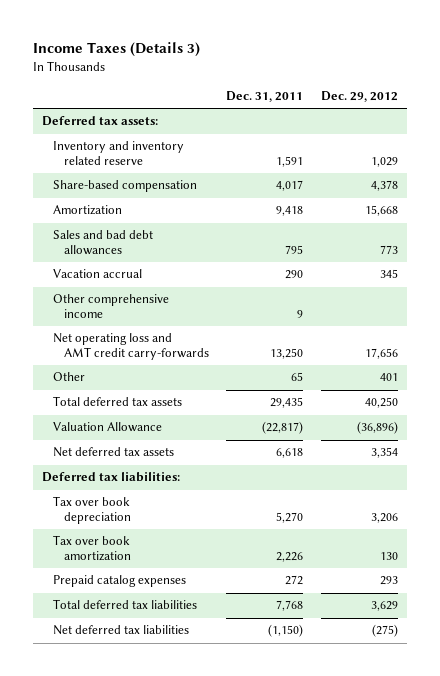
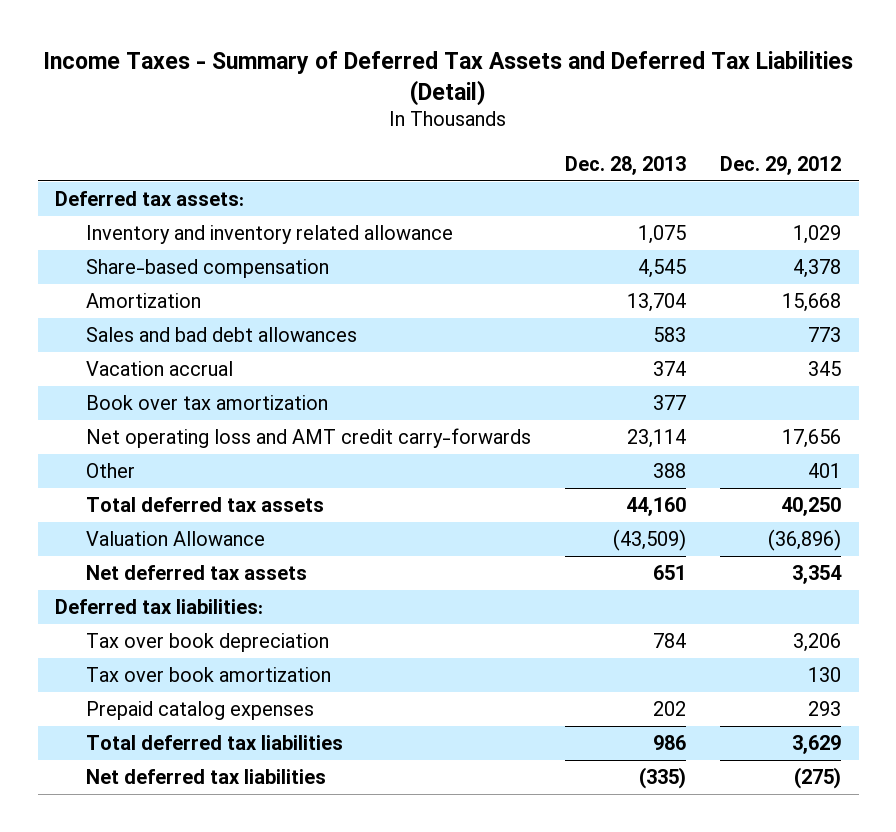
- Income Taxes (Details 3)
+ Income Taxes - Summary of Deferred Tax Assets and Deferred Tax Liabilities (Detail)
- | Dec. 31, 2011 | Dec. 29, 2012
+ | Dec. 28, 2013 | Dec. 29, 2012
- Inventory and inventory related reserve | 1,591 | 1,029
+ Inventory and inventory related allowance | 1,075 | 1,029
- Other comprehensive income | 9 |
+ Book over tax amortization | 377 |

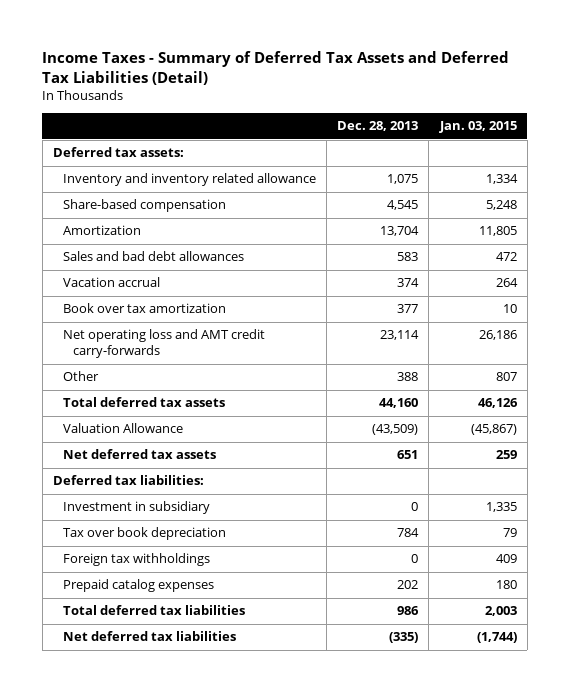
- | Dec. 28, 2013 | Dec. 29, 2012
+ | Dec. 28, 2013 | Jan. 03, 2015
+ Investment in subsidiary | 0 | 1,335
- Tax over book amortization | | 130
+ Foreign tax withholdings | 0 | 409

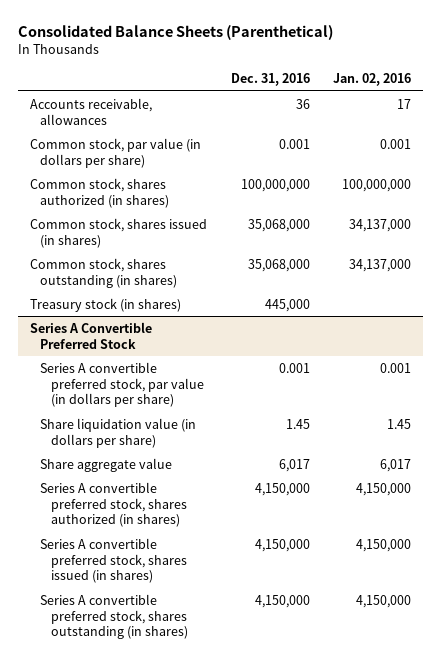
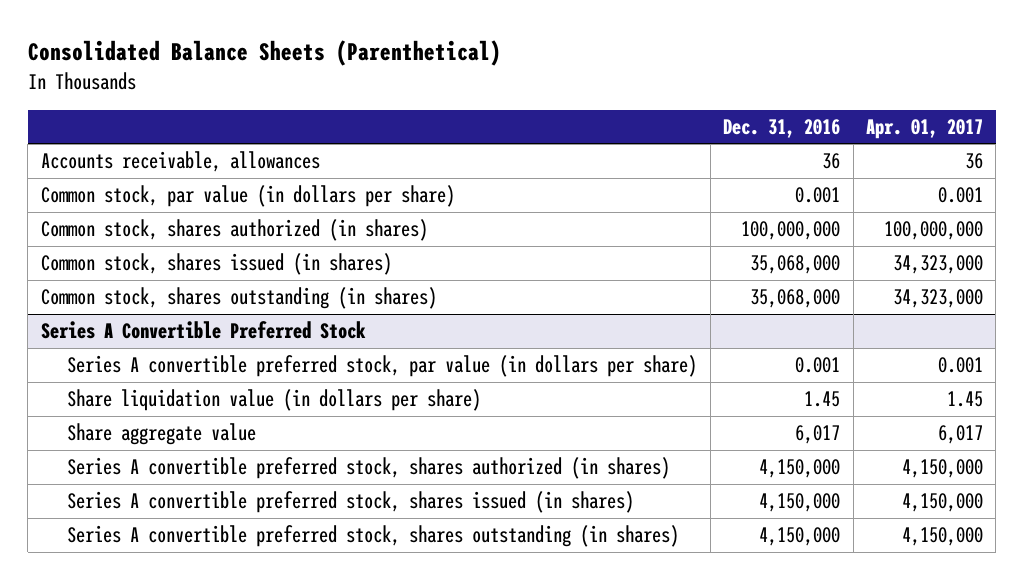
- | Dec. 31, 2016 | Jan. 02, 2016
+ | Dec. 31, 2016 | Apr. 01, 2017
- Treasury stock (in shares) | 445,000 |

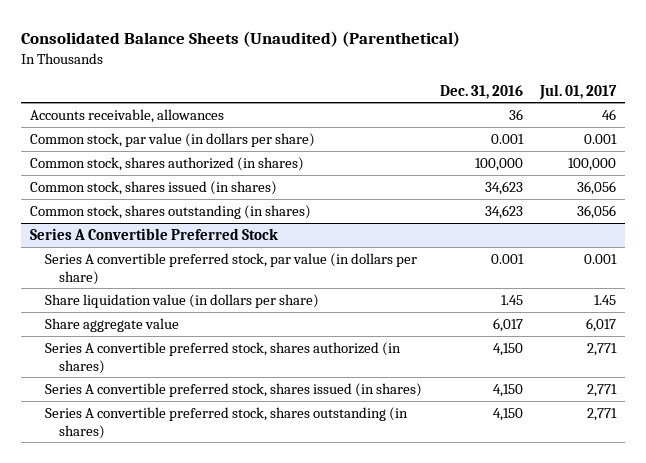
- Consolidated Balance Sheets (Parenthetical)
+ Consolidated Balance Sheets (Unaudited) (Parenthetical)
- | Dec. 31, 2016 | Apr. 01, 2017
+ | Dec. 31, 2016 | Jul. 01, 2017
- Common stock, shares authorized (in shares) | 100,000,000 | 100,000,000
- Common stock, shares issued (in shares) | 35,068,000 | 34,323,000
- Common stock, shares outstanding (in shares) | 35,068,000 | 34,323,000
+ Common stock, shares authorized (in shares) | 100,000 | 100,000
+ Common stock, shares issued (in shares) | 34,623 | 36,056
+ Common stock, shares outstanding (in shares) | 34,623 | 36,056
@ Series A Convertible Preferred Stock
- Series A convertible preferred stock, shares authorized (in shares) | 4,150,000 | 4,150,000
- Series A convertible preferred stock, shares issued (in shares) | 4,150,000 | 4,150,000
- Series A convertible preferred stock, shares outstanding (in shares) | 4,150,000 | 4,150,000
+ Series A convertible preferred stock, shares authorized (in shares) | 4,150 | 2,771
+ Series A convertible preferred stock, shares issued (in shares) | 4,150 | 2,771
+ Series A convertible preferred stock, shares outstanding (in shares) | 4,150 | 2,771

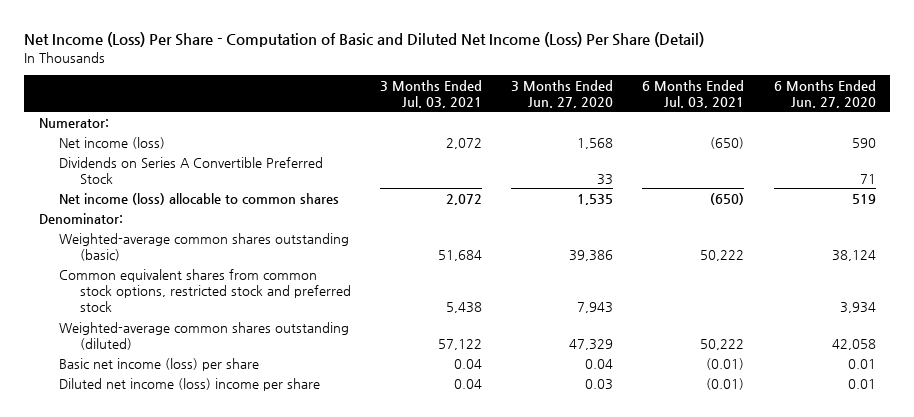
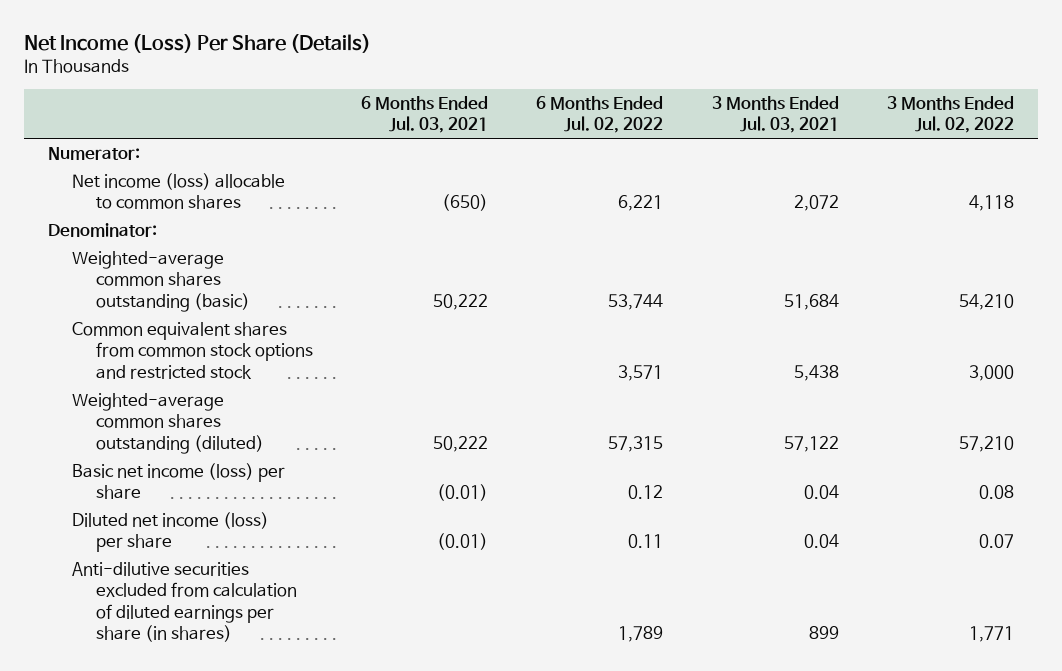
- Net Income (Loss) Per Share - Computation of Basic and Diluted Net Income (Loss) Per Share (Detail)
+ Net Income (Loss) Per Share (Details)
- | 3 Months Ended Jul. 03, 2021 | 3 Months Ended Jun. 27, 2020 | 6 Months Ended Jul. 03, 2021 | 6 Months Ended Jun. 27, 2020
+ | 6 Months Ended Jul. 03, 2021 | 6 Months Ended Jul. 02, 2022 | 3 Months Ended Jul. 03, 2021 | 3 Months Ended Jul. 02, 2022
- Net income (loss) | 2,072 | 1,568 | (650) | 590
- Dividends on Series A Convertible Preferred Stock | | 33 | | 71
- Common equivalent shares from common stock options, restricted stock and preferred stock | 5,438 | 7,943 | | 3,934
+ Common equivalent shares from common stock options and restricted stock | | 3,571 | 5,438 | 3,000
- Diluted net income (loss) income per share | 0.04 | 0.03 | (0.01) | 0.01
+ Diluted net income (loss) per share | (0.01) | 0.11 | 0.04 | 0.07
+ Anti-dilutive securities excluded from calculation of diluted earnings per share (in shares) | | 1,789 | 899 | 1,771

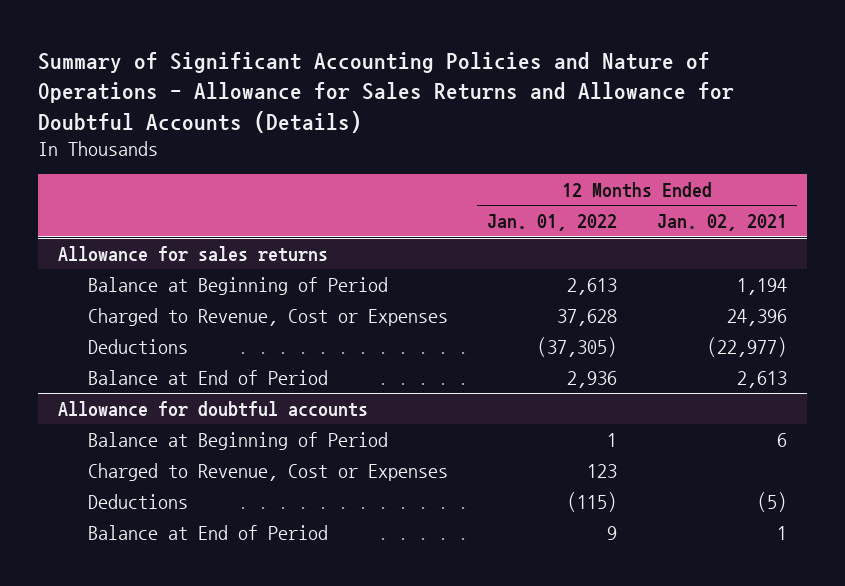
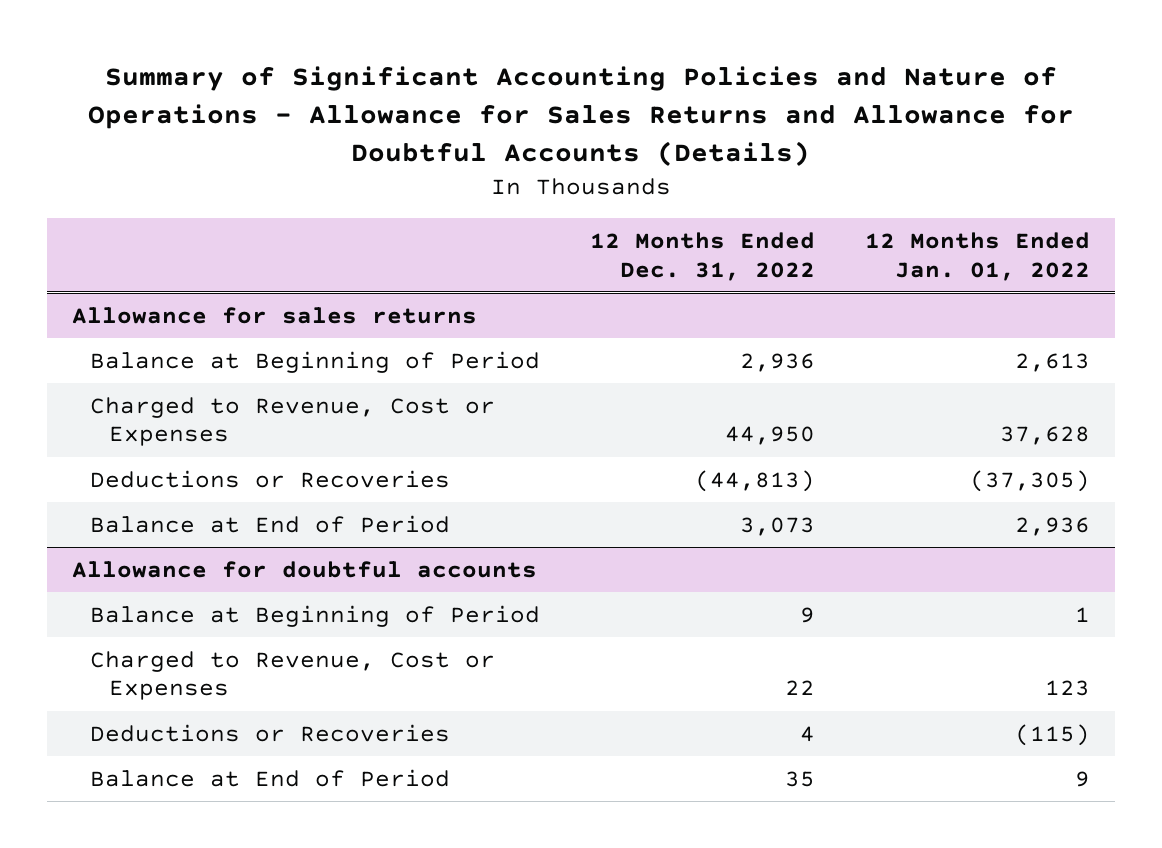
- | 12 Months Ended Jan. 01, 2022 | 12 Months Ended Jan. 02, 2021
+ | 12 Months Ended Dec. 31, 2022 | 12 Months Ended Jan. 01, 2022
@ Allowance for sales returns
- Deductions | (37,305) | (22,977)
+ Deductions or Recoveries | (44,813) | (37,305)
@ Allowance for doubtful accounts
- Deductions | (115) | (5)
+ Deductions or Recoveries | 4 | (115)

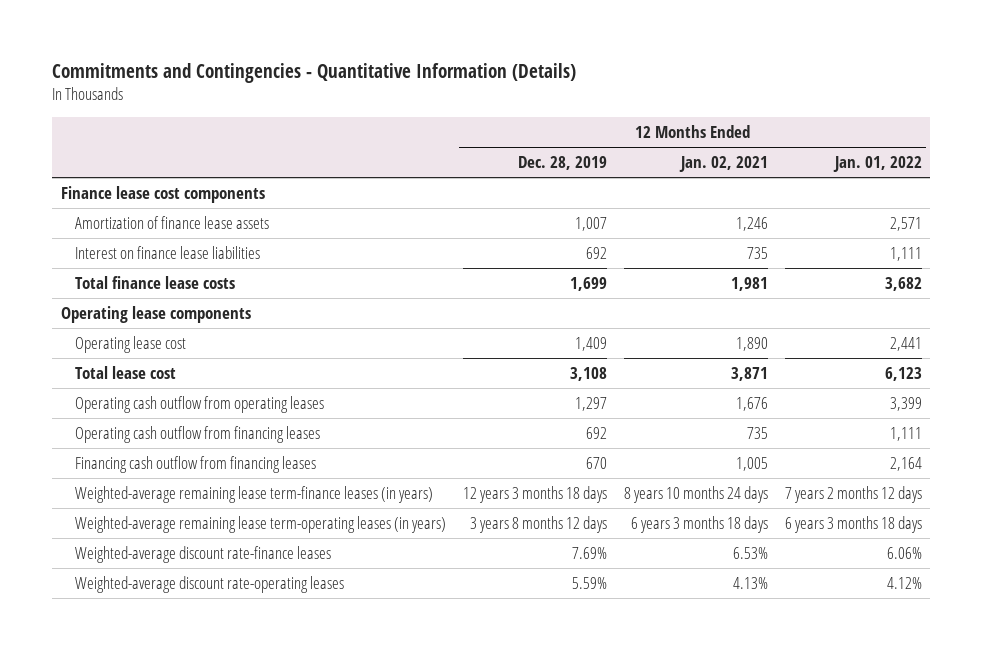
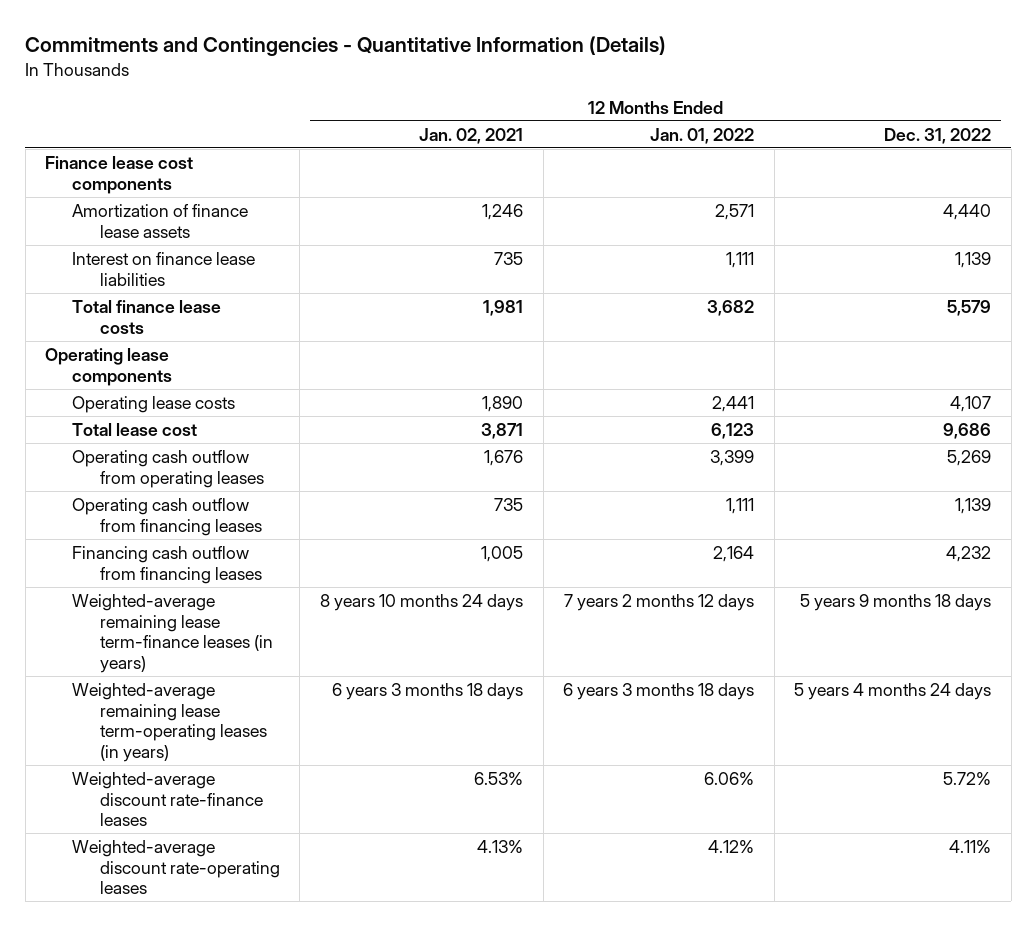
- | 12 Months Ended Dec. 28, 2019 | 12 Months Ended Jan. 02, 2021 | 12 Months Ended Jan. 01, 2022
+ | 12 Months Ended Jan. 02, 2021 | 12 Months Ended Jan. 01, 2022 | 12 Months Ended Dec. 31, 2022
- Operating lease cost | 1,409 | 1,890 | 2,441
+ Operating lease costs | 1,890 | 2,441 | 4,107

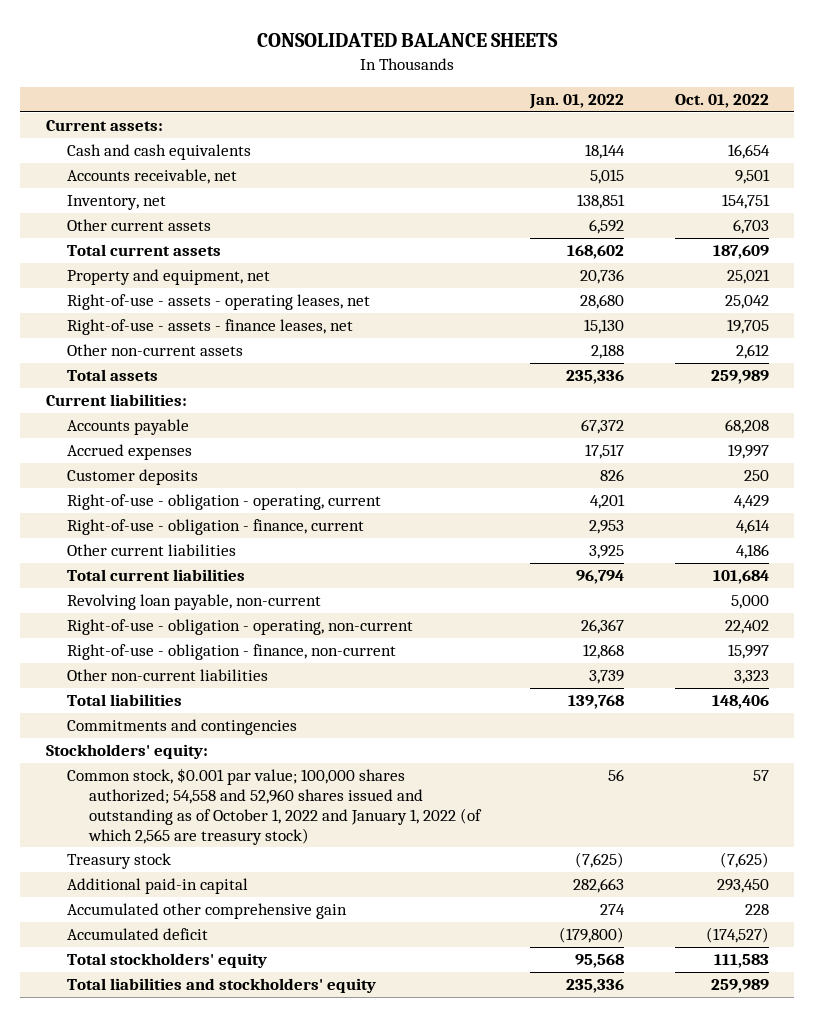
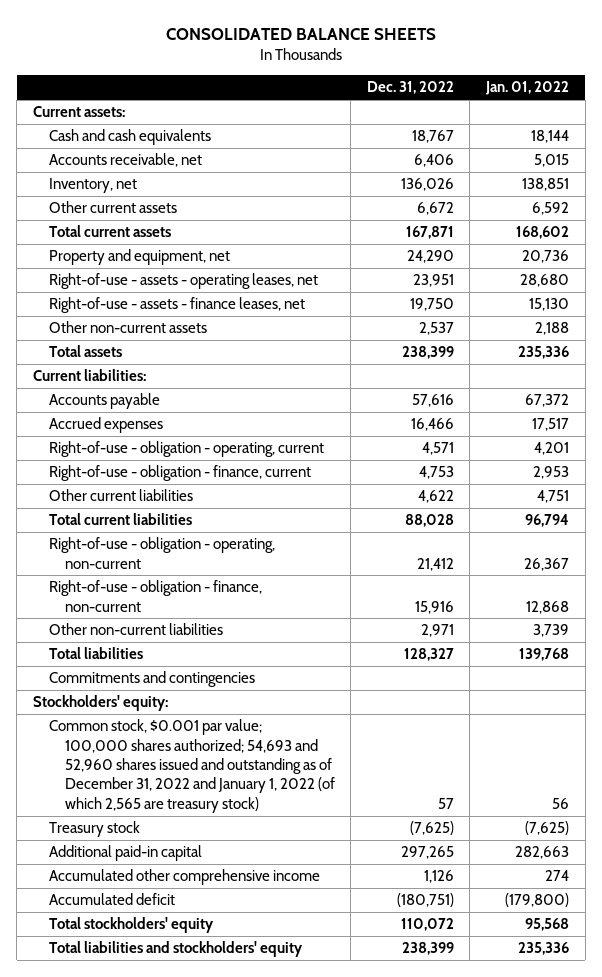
- | Jan. 01, 2022 | Oct. 01, 2022
+ | Dec. 31, 2022 | Jan. 01, 2022
- Customer deposits | 826 | 250
- Other current liabilities | 3,925 | 4,186
+ Other current liabilities | 4,622 | 4,751
- Revolving loan payable, non-current | | 5,000
- Common stock, $0.001 par value; 100,000 shares authorized; 54,558 and 52,960 shares issued and outstanding as of October 1, 2022 and January 1, 2022 (of which 2,565 are treasury stock) | 56 | 57
+ Common stock, $0.001 par value; 100,000 shares authorized; 54,693 and 52,960 shares issued and outstanding as of December 31, 2022 and January 1, 2022 (of which 2,565 are treasury stock) | 57 | 56
- Accumulated other comprehensive gain | 274 | 228
+ Accumulated other comprehensive income | 1,126 | 274

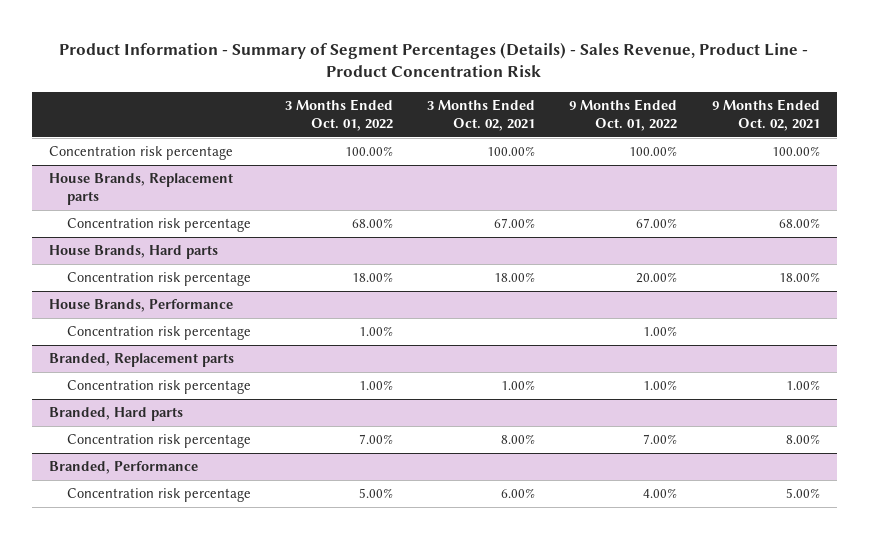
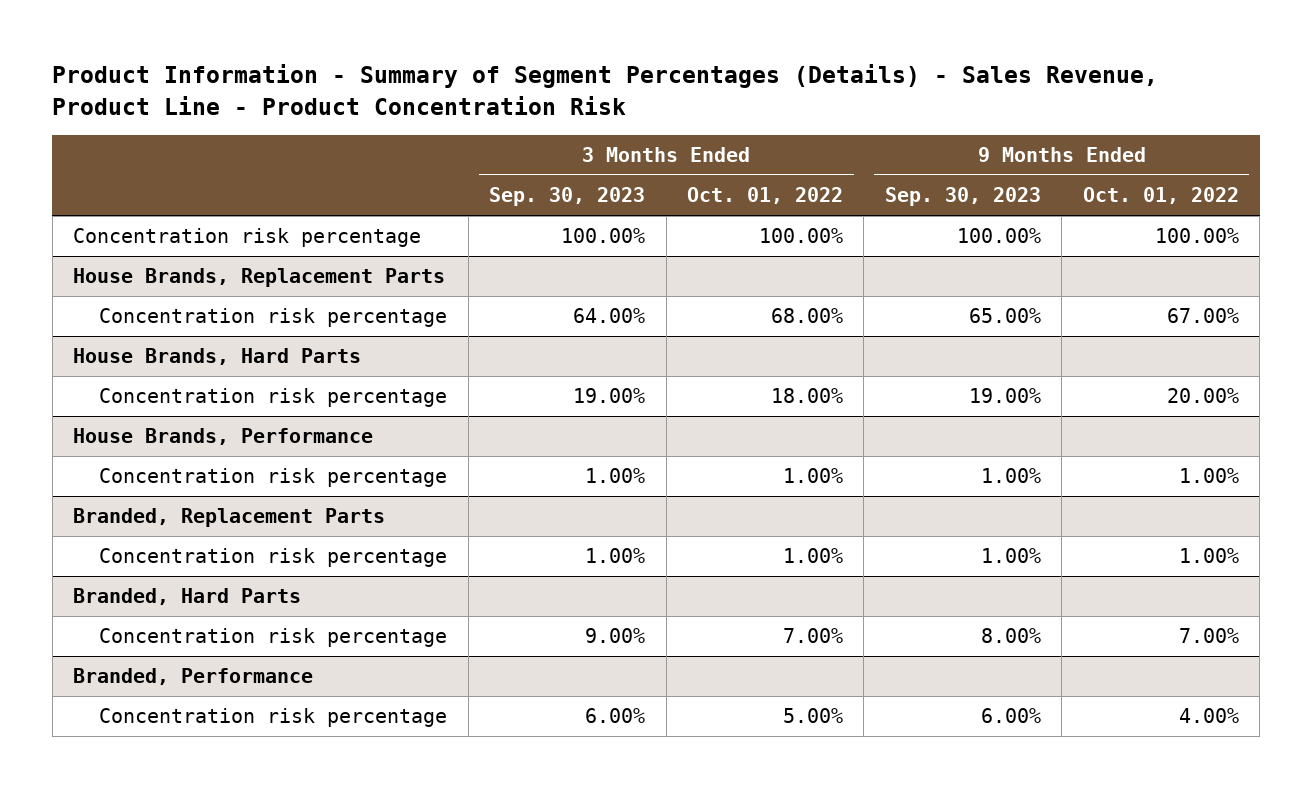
- | 3 Months Ended Oct. 01, 2022 | 3 Months Ended Oct. 02, 2021 | 9 Months Ended Oct. 01, 2022 | 9 Months Ended Oct. 02, 2021
+ | 3 Months Ended Sep. 30, 2023 | 3 Months Ended Oct. 01, 2022 | 9 Months Ended Sep. 30, 2023 | 9 Months Ended Oct. 01, 2022
- House Brands, Replacement parts
+ House Brands, Replacement Parts
- House Brands, Hard parts
+ House Brands, Hard Parts
- Branded, Replacement parts
+ Branded, Replacement Parts
- Branded, Hard parts
+ Branded, Hard Parts

